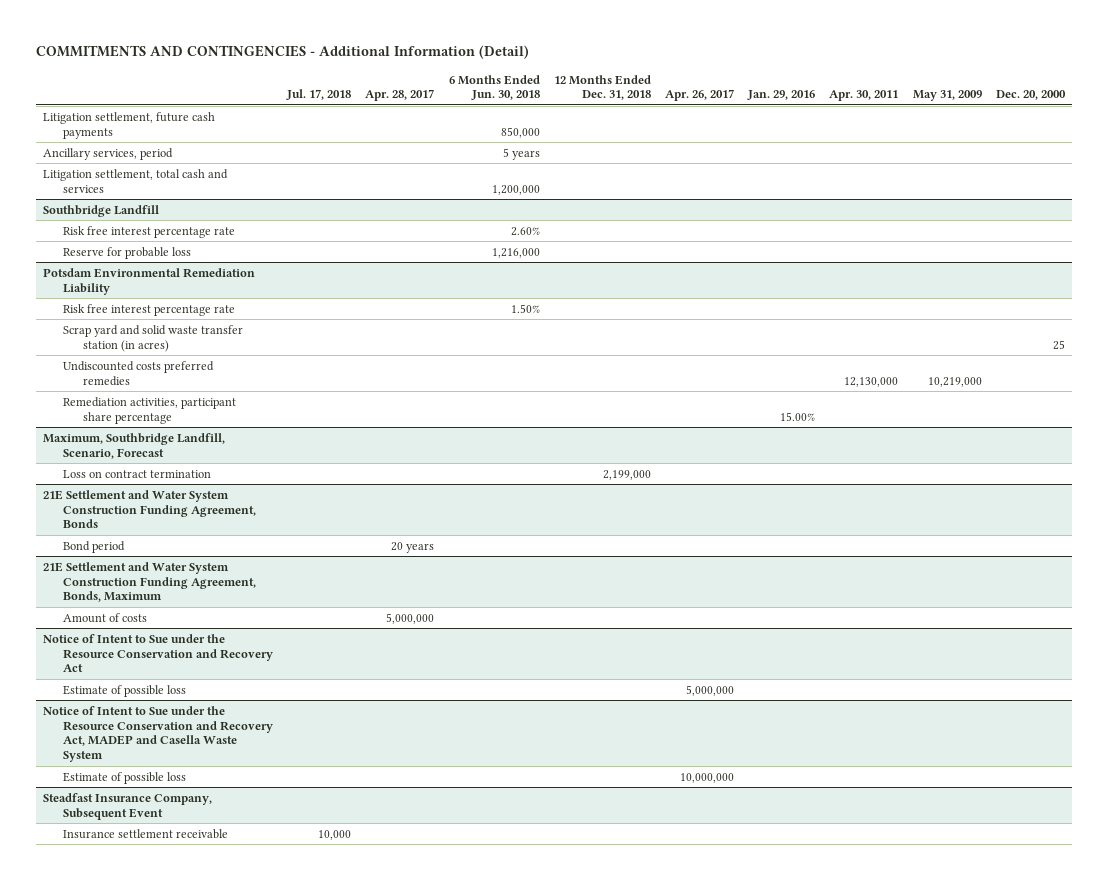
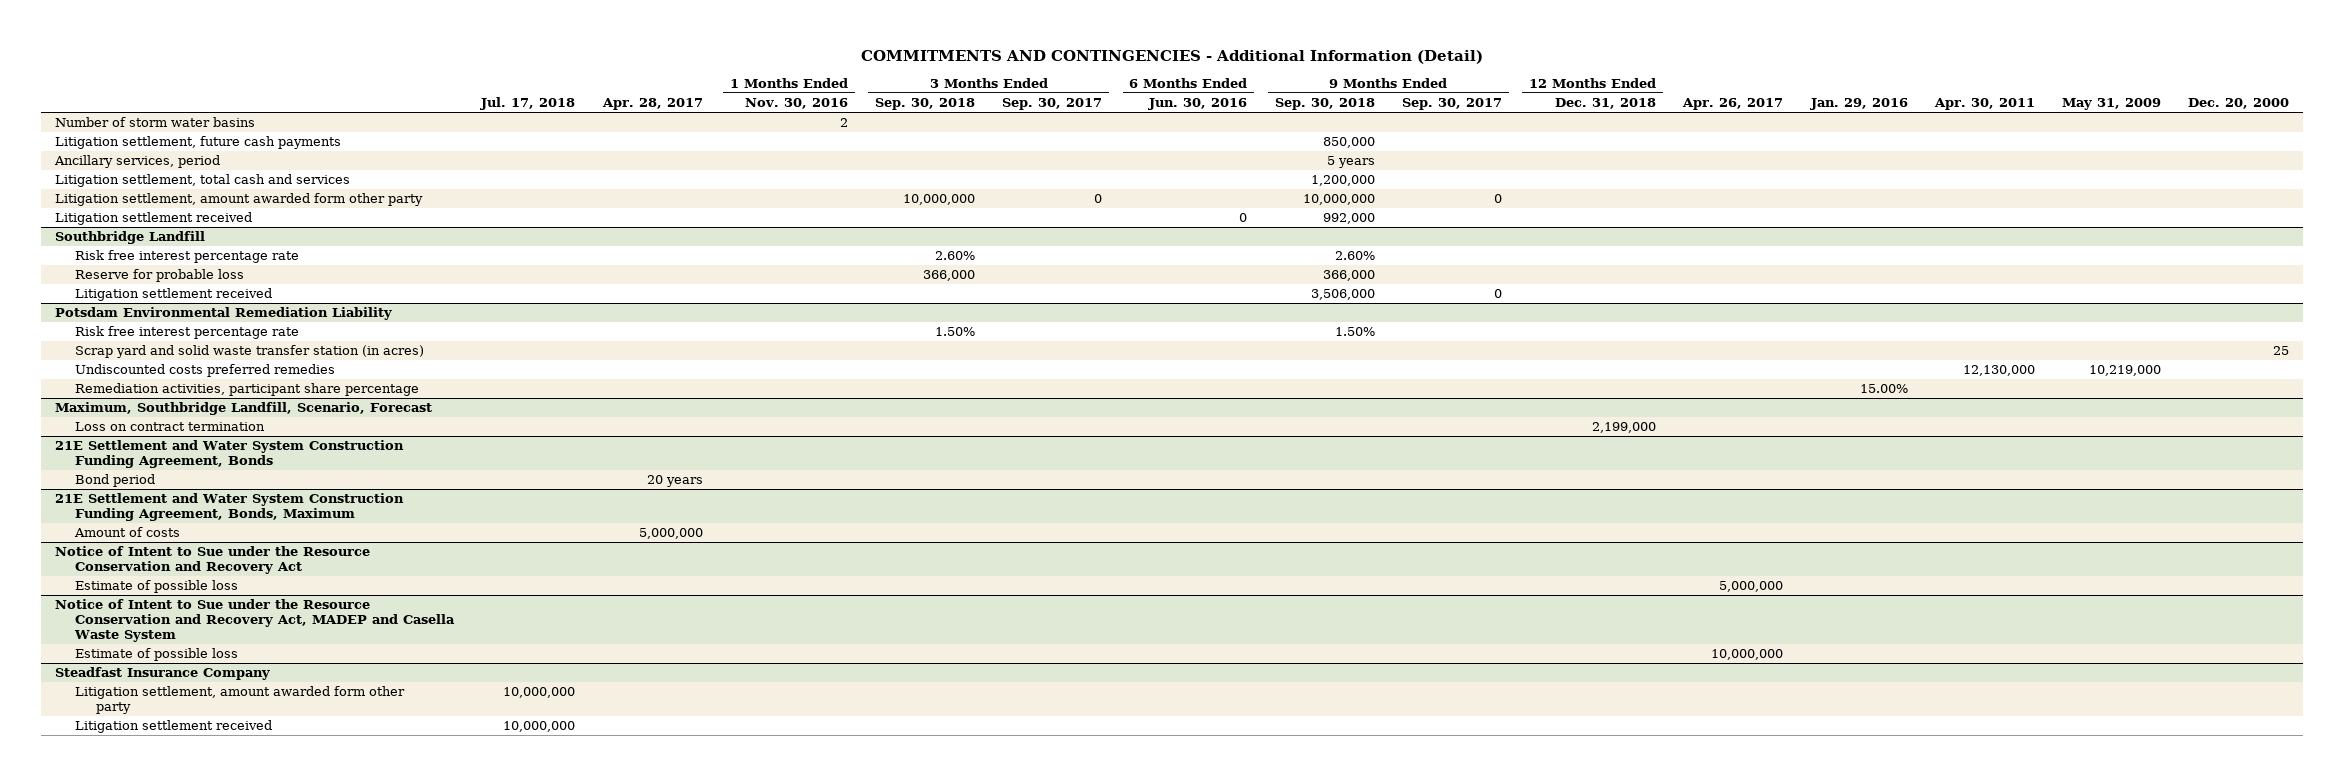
- | Jul. 17, 2018 | Apr. 28, 2017 | 6 Months Ended Jun. 30, 2018 | 12 Months Ended Dec. 31, 2018 | Apr. 26, 2017 | Jan. 29, 2016 | Apr. 30, 2011 | May 31, 2009 | Dec. 20, 2000
+ | Jul. 17, 2018 | Apr. 28, 2017 | 1 Months Ended Nov. 30, 2016 | 3 Months Ended Sep. 30, 2018 | 3 Months Ended Sep. 30, 2017 | 6 Months Ended Jun. 30, 2016 | 9 Months Ended Sep. 30, 2018 | 9 Months Ended Sep. 30, 2017 | 12 Months Ended Dec. 31, 2018 | Apr. 26, 2017 | Jan. 29, 2016 | Apr. 30, 2011 | May 31, 2009 | Dec. 20, 2000
+ Number of storm water basins | | | 2 | | | | | | | | | | |
+ Litigation settlement, amount awarded form other party | | | | 10,000,000 | 0 | | 10,000,000 | 0 | | | | | |
+ Litigation settlement received | | | | | | 0 | 992,000 | | | | | | |
@ Southbridge Landfill
+ Litigation settlement received | | | | | | | 3,506,000 | 0 | | | | | |
- Steadfast Insurance Company, Subsequent Event
- Insurance settlement receivable | 10,000 | | | | | | | |
+ Steadfast Insurance Company
+ Litigation settlement, amount awarded form other party | 10,000,000 | | | | | | | | | | | | |
+ Litigation settlement received | 10,000,000 | | | | | | | | | | | | |

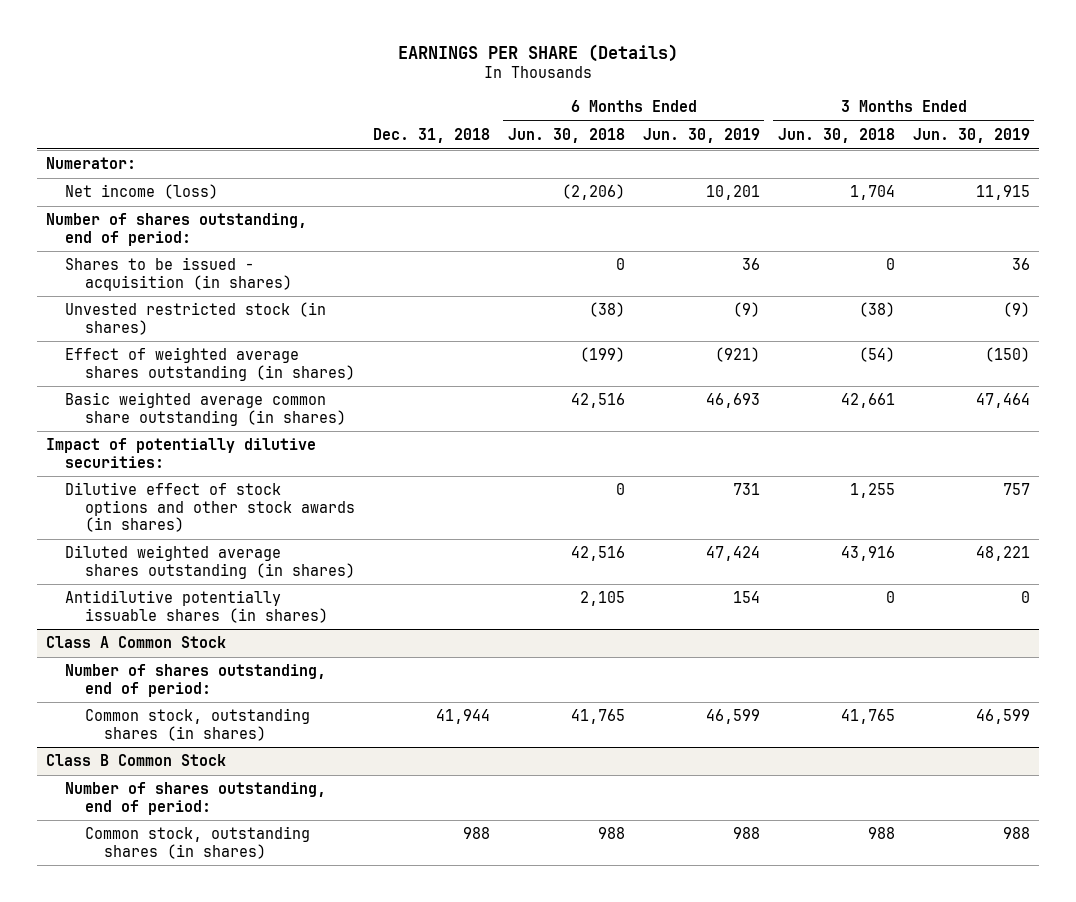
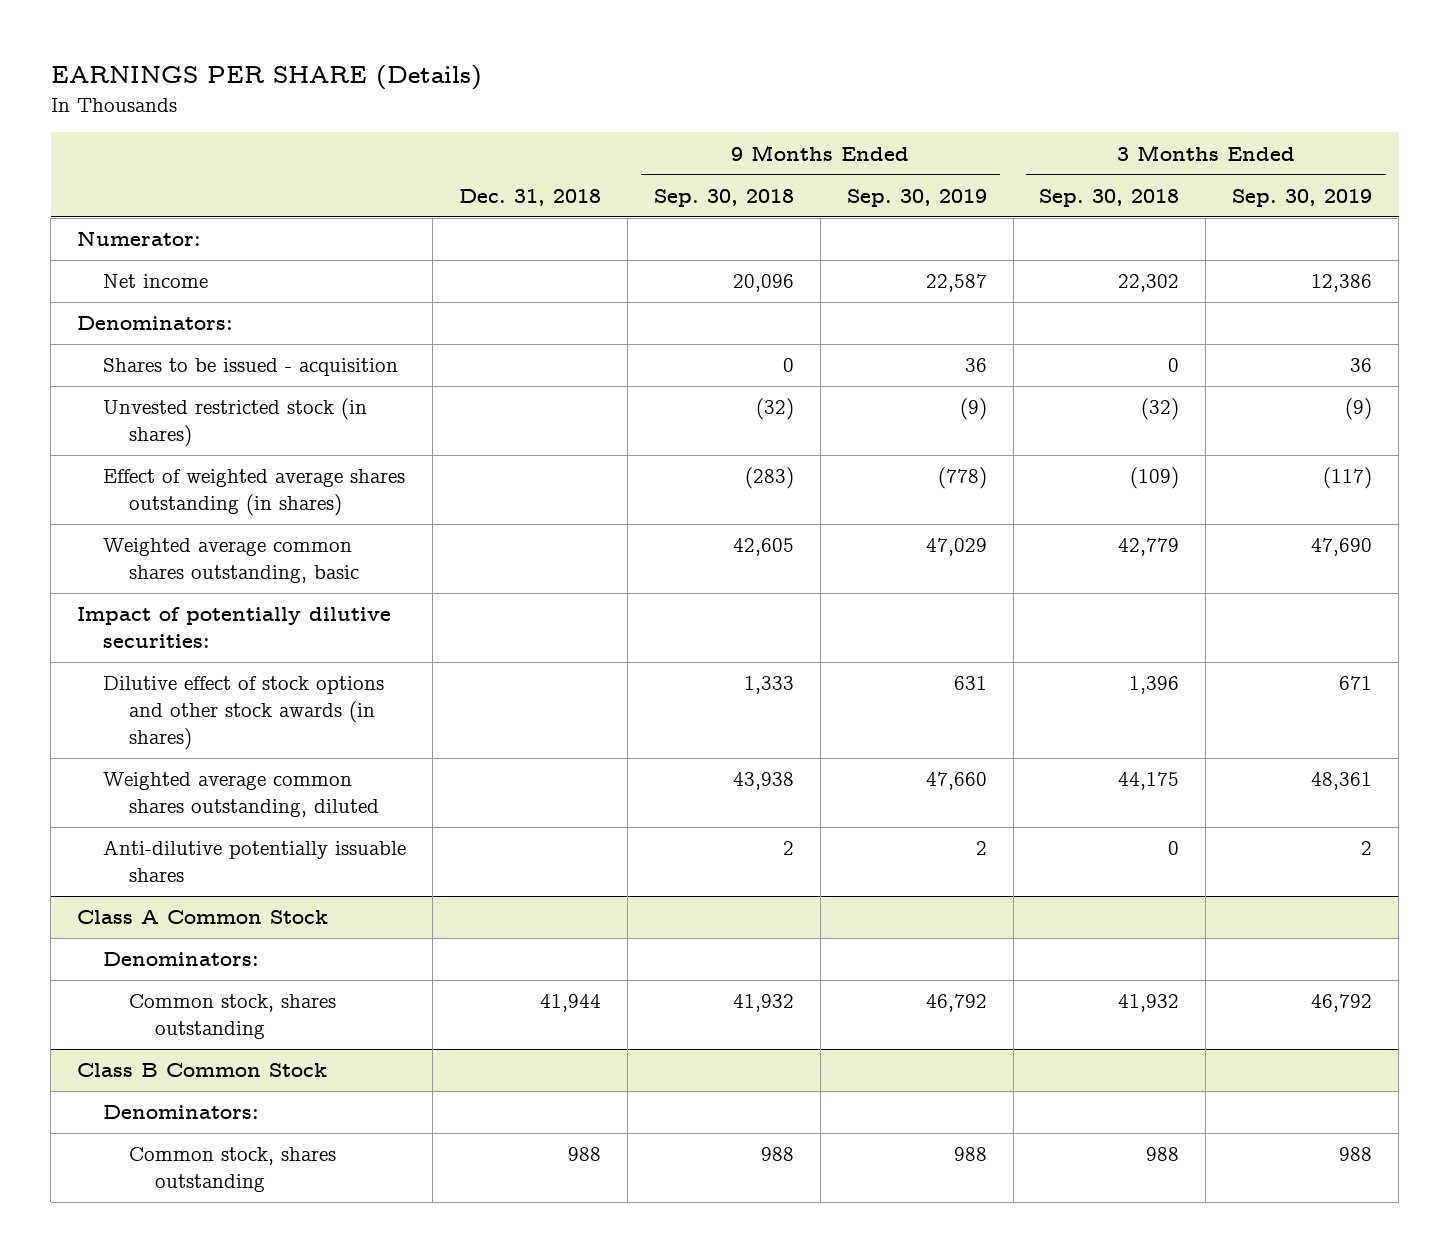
- | Dec. 31, 2018 | 6 Months Ended Jun. 30, 2018 | 6 Months Ended Jun. 30, 2019 | 3 Months Ended Jun. 30, 2018 | 3 Months Ended Jun. 30, 2019
+ | Dec. 31, 2018 | 9 Months Ended Sep. 30, 2018 | 9 Months Ended Sep. 30, 2019 | 3 Months Ended Sep. 30, 2018 | 3 Months Ended Sep. 30, 2019
- Net income (loss) | | (2,206) | 10,201 | 1,704 | 11,915
- Number of shares outstanding, end of period:
- Shares to be issued - acquisition (in shares) | | 0 | 36 | 0 | 36
+ Net income | | 20,096 | 22,587 | 22,302 | 12,386
+ Denominators:
+ Shares to be issued - acquisition | | 0 | 36 | 0 | 36
- Basic weighted average common share outstanding (in shares) | | 42,516 | 46,693 | 42,661 | 47,464
+ Weighted average common shares outstanding, basic | | 42,605 | 47,029 | 42,779 | 47,690
- Diluted weighted average shares outstanding (in shares) | | 42,516 | 47,424 | 43,916 | 48,221
- Antidilutive potentially issuable shares (in shares) | | 2,105 | 154 | 0 | 0
+ Weighted average common shares outstanding, diluted | | 43,938 | 47,660 | 44,175 | 48,361
+ Anti-dilutive potentially issuable shares | | 2 | 2 | 0 | 2
@ Class A Common Stock
- Number of shares outstanding, end of period:
- Common stock, outstanding shares (in shares) | 41,944 | 41,765 | 46,599 | 41,765 | 46,599
+ Denominators:
+ Common stock, shares outstanding | 41,944 | 41,932 | 46,792 | 41,932 | 46,792
@ Class B Common Stock
- Number of shares outstanding, end of period:
- Common stock, outstanding shares (in shares) | 988 | 988 | 988 | 988 | 988
+ Denominators:
+ Common stock, shares outstanding | 988 | 988 | 988 | 988 | 988

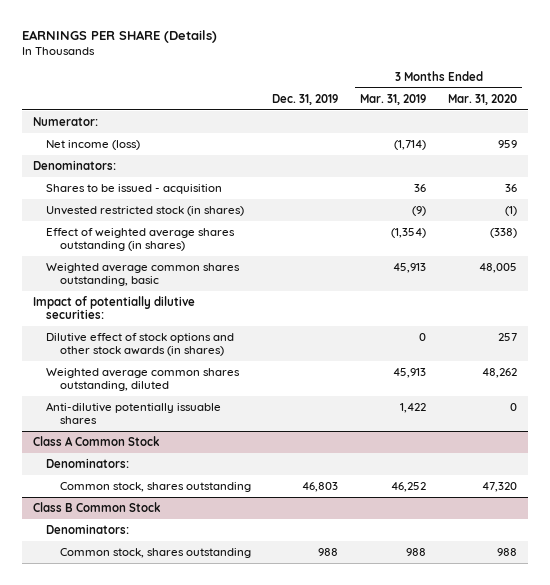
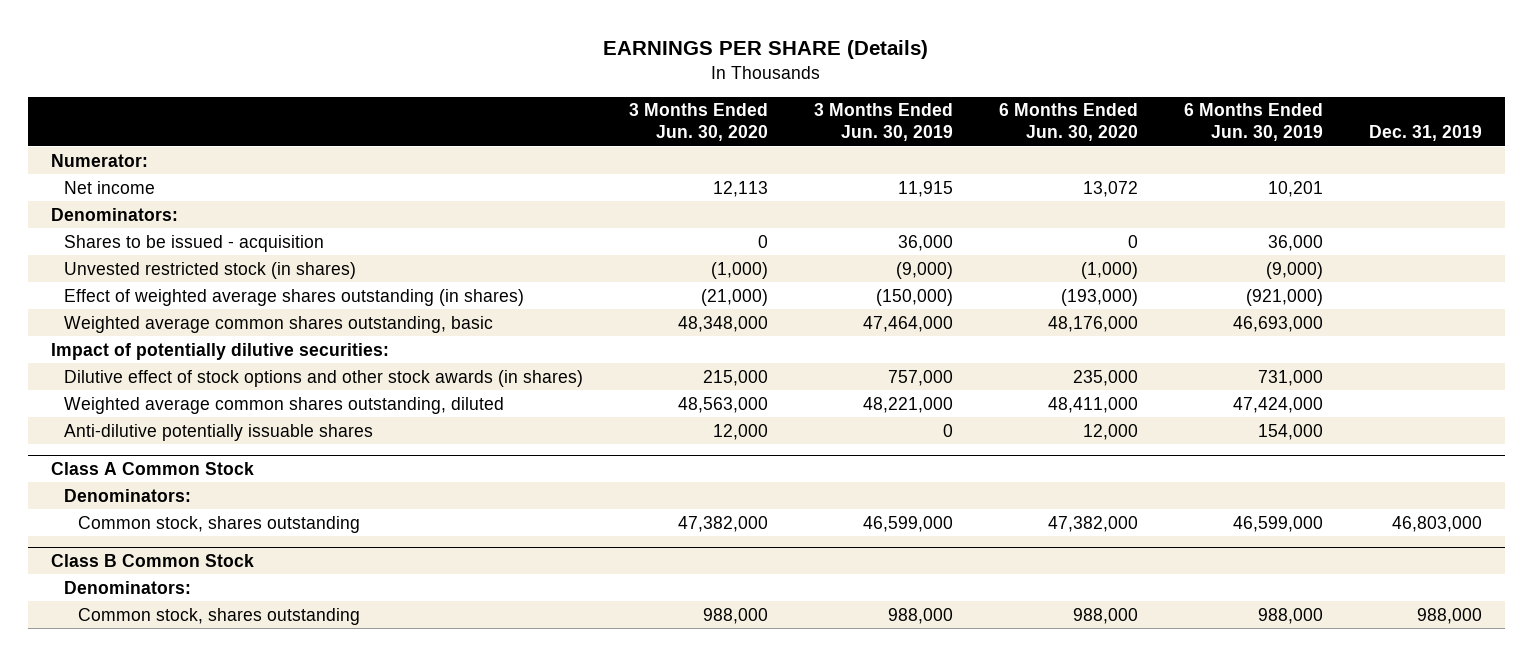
- | Dec. 31, 2019 | 3 Months Ended Mar. 31, 2019 | 3 Months Ended Mar. 31, 2020
+ | 3 Months Ended Jun. 30, 2020 | 3 Months Ended Jun. 30, 2019 | 6 Months Ended Jun. 30, 2020 | 6 Months Ended Jun. 30, 2019 | Dec. 31, 2019
- Net income (loss) | | (1,714) | 959
+ Net income | 12,113 | 11,915 | 13,072 | 10,201 |
@ Class A Common Stock
- Common stock, shares outstanding | 46,803 | 46,252 | 47,320
+ Common stock, shares outstanding | 47,382,000 | 46,599,000 | 47,382,000 | 46,599,000 | 46,803,000
@ Class B Common Stock
- Common stock, shares outstanding | 988 | 988 | 988
+ Common stock, shares outstanding | 988,000 | 988,000 | 988,000 | 988,000 | 988,000

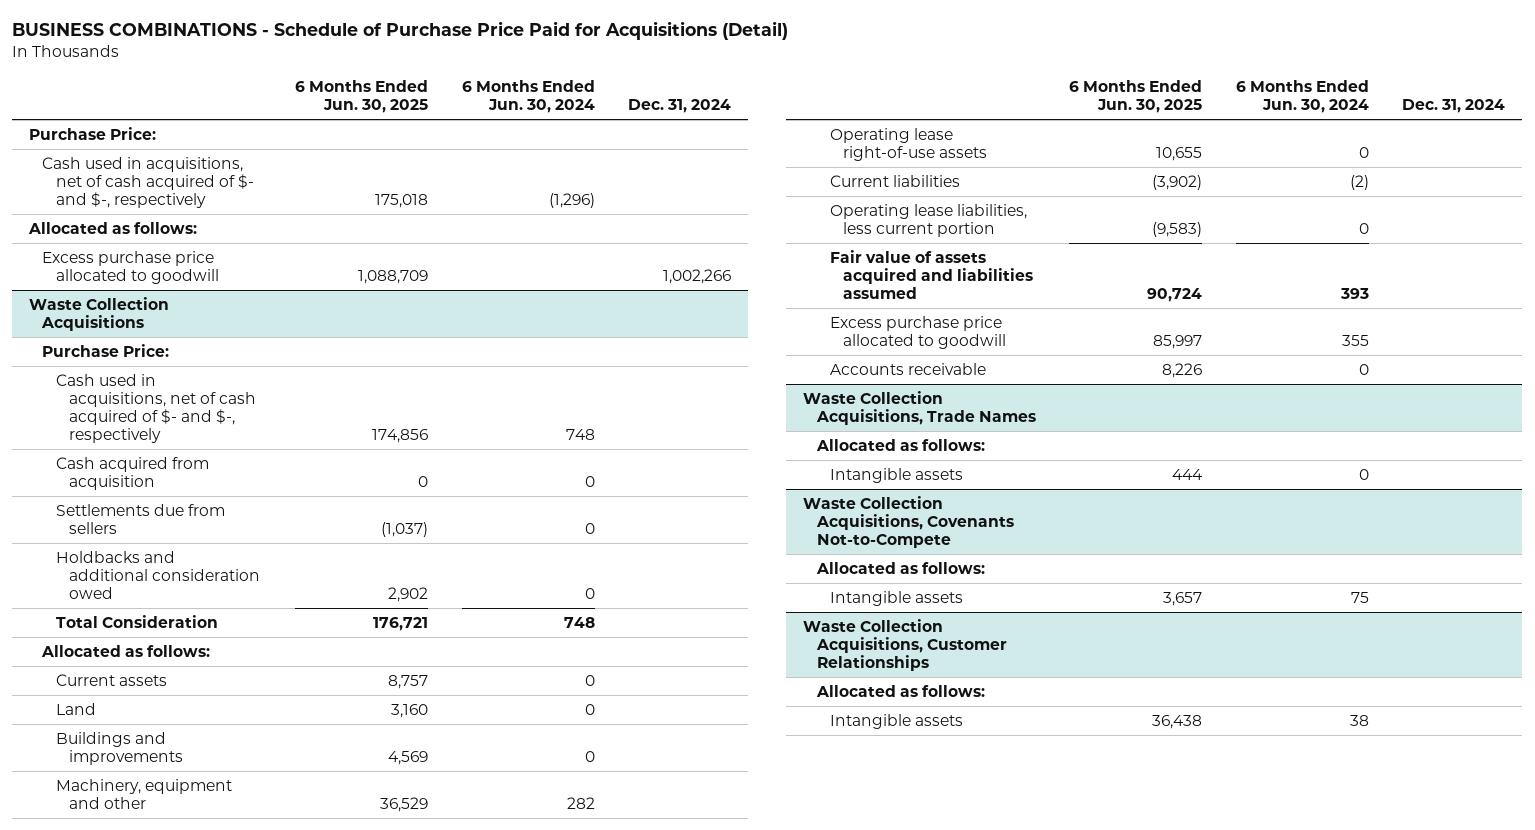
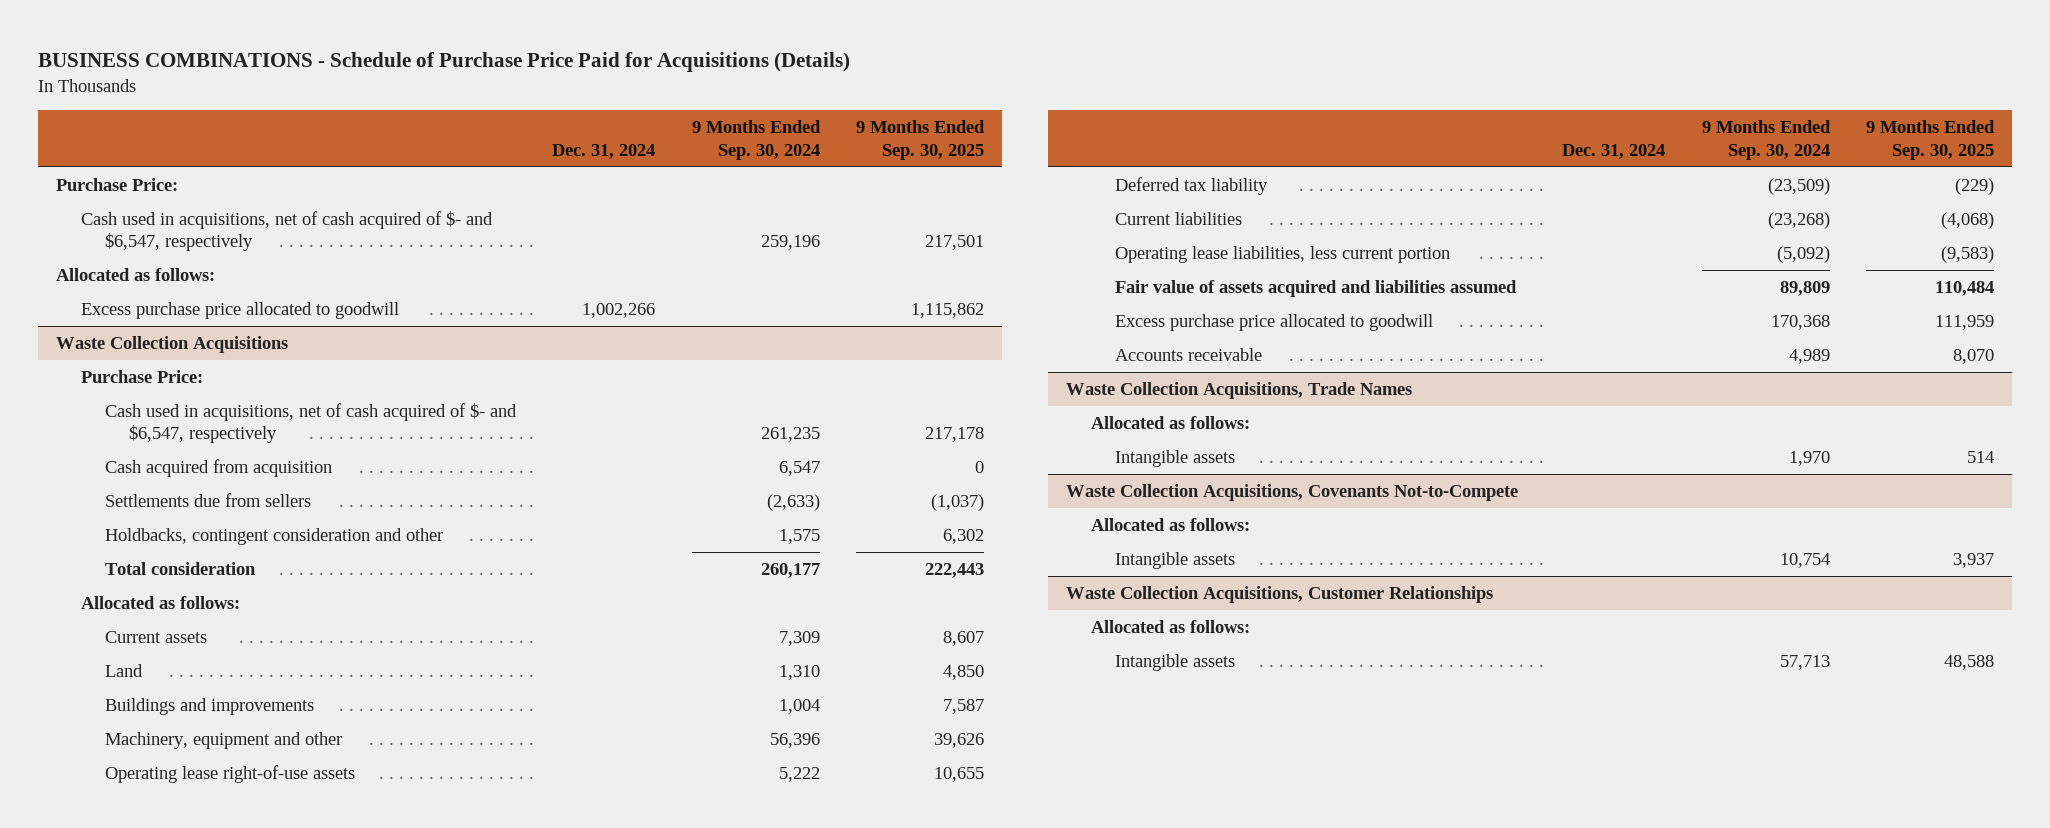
- BUSINESS COMBINATIONS - Schedule of Purchase Price Paid for Acquisitions (Detail)
+ BUSINESS COMBINATIONS - Schedule of Purchase Price Paid for Acquisitions (Details)
- | 6 Months Ended Jun. 30, 2025 | 6 Months Ended Jun. 30, 2024 | Dec. 31, 2024
+ | Dec. 31, 2024 | 9 Months Ended Sep. 30, 2024 | 9 Months Ended Sep. 30, 2025
- Cash used in acquisitions, net of cash acquired of $- and $-, respectively | 175,018 | (1,296) |
+ Cash used in acquisitions, net of cash acquired of $- and $6,547, respectively | | 259,196 | 217,501
@ Waste Collection Acquisitions
- Cash used in acquisitions, net of cash acquired of $- and $-, respectively | 174,856 | 748 |
+ Cash used in acquisitions, net of cash acquired of $- and $6,547, respectively | | 261,235 | 217,178
- Holdbacks and additional consideration owed | 2,902 | 0 |
- Total Consideration | 176,721 | 748 |
+ Holdbacks, contingent consideration and other | | 1,575 | 6,302
+ Total consideration | | 260,177 | 222,443
+ Deferred tax liability | | (23,509) | (229)

